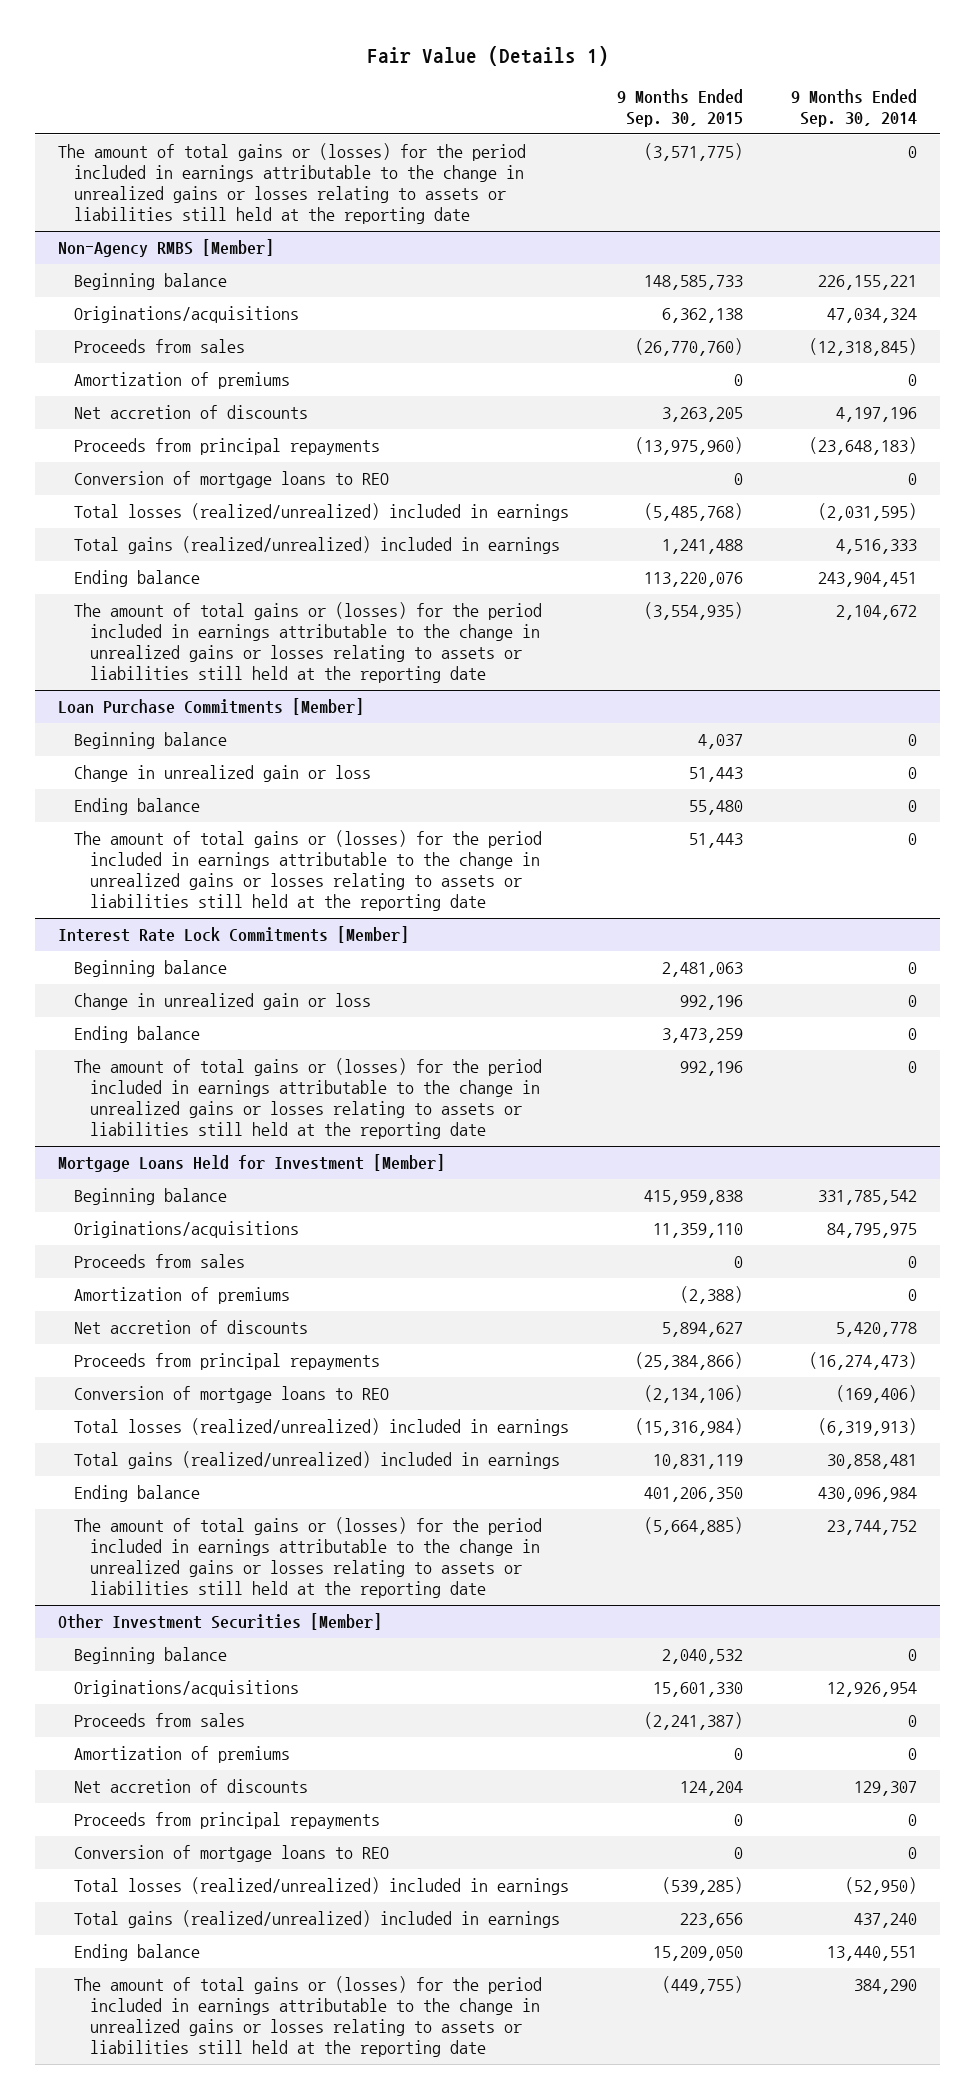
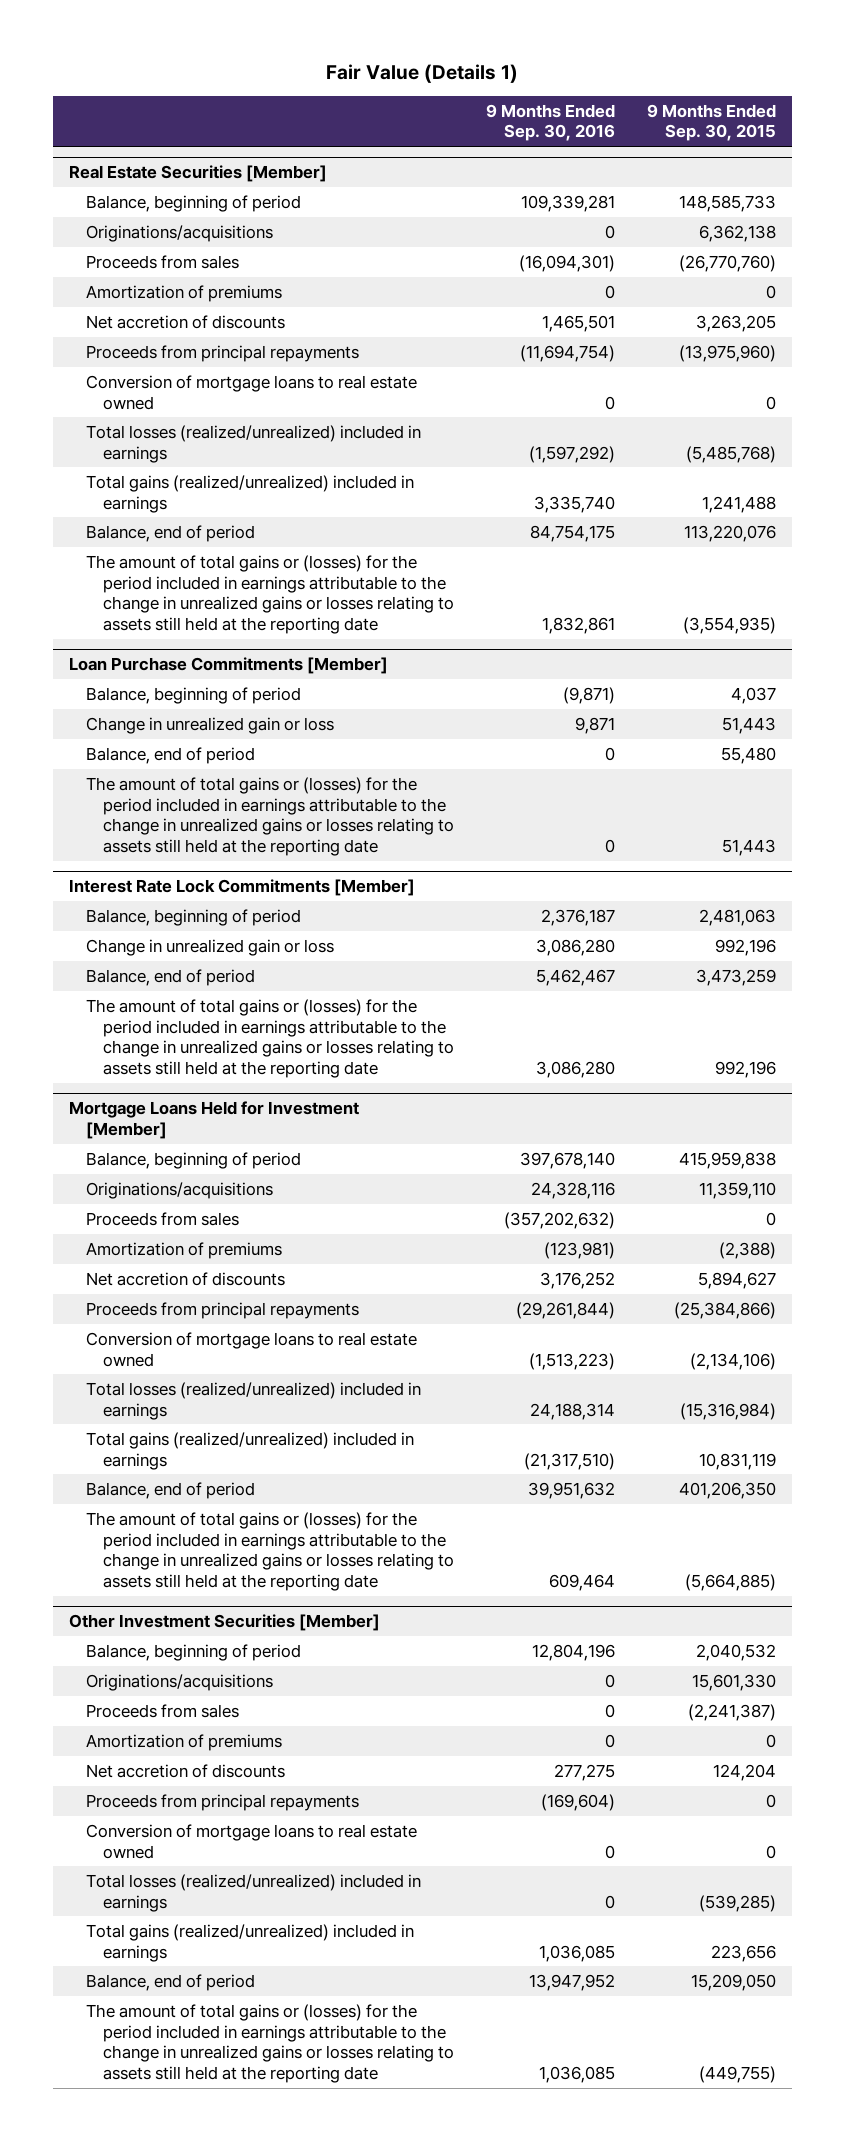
- | 9 Months Ended Sep. 30, 2015 | 9 Months Ended Sep. 30, 2014
+ | 9 Months Ended Sep. 30, 2016 | 9 Months Ended Sep. 30, 2015
- The amount of total gains or (losses) for the period included in earnings attributable to the change in unrealized gains or losses relating to assets or liabilities still held at the reporting date | (3,571,775) | 0
- Non-Agency RMBS [Member]
- Beginning balance | 148,585,733 | 226,155,221
+ Real Estate Securities [Member]
+ Balance, beginning of period | 109,339,281 | 148,585,733
- Conversion of mortgage loans to REO | 0 | 0
+ Conversion of mortgage loans to real estate owned | 0 | 0
- Ending balance | 113,220,076 | 243,904,451
- The amount of total gains or (losses) for the period included in earnings attributable to the change in unrealized gains or losses relating to assets or liabilities still held at the reporting date | (3,554,935) | 2,104,672
+ Balance, end of period | 84,754,175 | 113,220,076
+ The amount of total gains or (losses) for the period included in earnings attributable to the change in unrealized gains or losses relating to assets still held at the reporting date | 1,832,861 | (3,554,935)
@ Loan Purchase Commitments [Member]
- Beginning balance | 4,037 | 0
+ Balance, beginning of period | (9,871) | 4,037
- Ending balance | 55,480 | 0
- The amount of total gains or (losses) for the period included in earnings attributable to the change in unrealized gains or losses relating to assets or liabilities still held at the reporting date | 51,443 | 0
+ Balance, end of period | 0 | 55,480
+ The amount of total gains or (losses) for the period included in earnings attributable to the change in unrealized gains or losses relating to assets still held at the reporting date | 0 | 51,443
@ Interest Rate Lock Commitments [Member]
- Beginning balance | 2,481,063 | 0
+ Balance, beginning of period | 2,376,187 | 2,481,063
- Ending balance | 3,473,259 | 0
- The amount of total gains or (losses) for the period included in earnings attributable to the change in unrealized gains or losses relating to assets or liabilities still held at the reporting date | 992,196 | 0
+ Balance, end of period | 5,462,467 | 3,473,259
+ The amount of total gains or (losses) for the period included in earnings attributable to the change in unrealized gains or losses relating to assets still held at the reporting date | 3,086,280 | 992,196
@ Mortgage Loans Held for Investment [Member]
- Beginning balance | 415,959,838 | 331,785,542
+ Balance, beginning of period | 397,678,140 | 415,959,838
- Conversion of mortgage loans to REO | (2,134,106) | (169,406)
+ Conversion of mortgage loans to real estate owned | (1,513,223) | (2,134,106)
- Ending balance | 401,206,350 | 430,096,984
- The amount of total gains or (losses) for the period included in earnings attributable to the change in unrealized gains or losses relating to assets or liabilities still held at the reporting date | (5,664,885) | 23,744,752
+ Balance, end of period | 39,951,632 | 401,206,350
+ The amount of total gains or (losses) for the period included in earnings attributable to the change in unrealized gains or losses relating to assets still held at the reporting date | 609,464 | (5,664,885)
@ Other Investment Securities [Member]
- Beginning balance | 2,040,532 | 0
+ Balance, beginning of period | 12,804,196 | 2,040,532
- Conversion of mortgage loans to REO | 0 | 0
+ Conversion of mortgage loans to real estate owned | 0 | 0
- Ending balance | 15,209,050 | 13,440,551
- The amount of total gains or (losses) for the period included in earnings attributable to the change in unrealized gains or losses relating to assets or liabilities still held at the reporting date | (449,755) | 384,290
+ Balance, end of period | 13,947,952 | 15,209,050
+ The amount of total gains or (losses) for the period included in earnings attributable to the change in unrealized gains or losses relating to assets still held at the reporting date | 1,036,085 | (449,755)

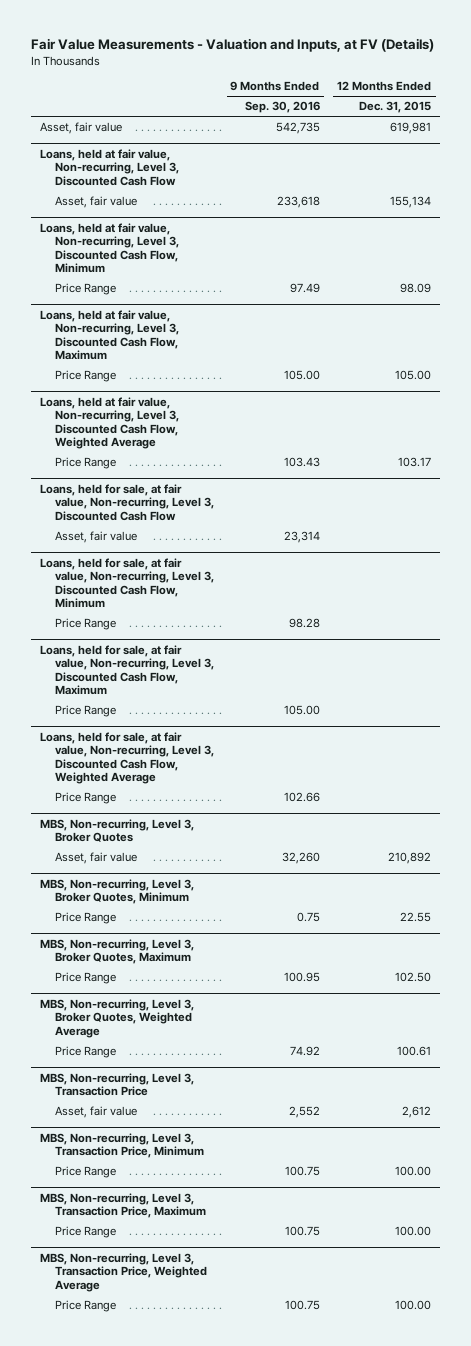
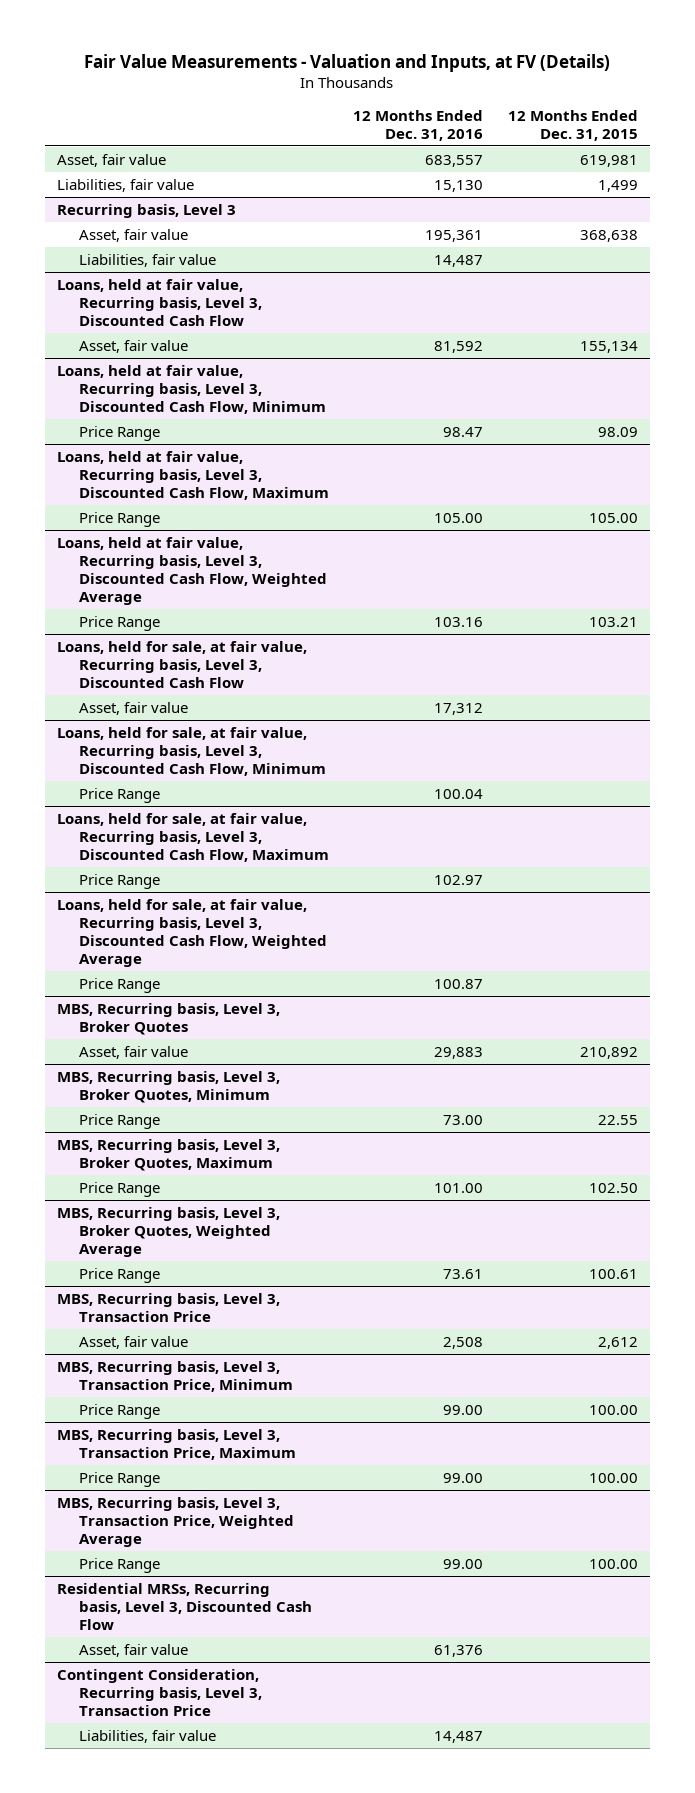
- | 9 Months Ended Sep. 30, 2016 | 12 Months Ended Dec. 31, 2015
+ | 12 Months Ended Dec. 31, 2016 | 12 Months Ended Dec. 31, 2015
- Loans, held at fair value, Non-recurring, Level 3, Discounted Cash Flow
+ Liabilities, fair value | 15,130 | 1,499
+ Recurring basis, Level 3
+ Asset, fair value | 195,361 | 368,638
+ Liabilities, fair value | 14,487 |
+ Loans, held at fair value, Recurring basis, Level 3, Discounted Cash Flow
- Loans, held at fair value, Non-recurring, Level 3, Discounted Cash Flow, Minimum
+ Loans, held at fair value, Recurring basis, Level 3, Discounted Cash Flow, Minimum
- Loans, held at fair value, Non-recurring, Level 3, Discounted Cash Flow, Maximum
+ Loans, held at fair value, Recurring basis, Level 3, Discounted Cash Flow, Maximum
- Loans, held at fair value, Non-recurring, Level 3, Discounted Cash Flow, Weighted Average
- Price Range | 103.43 | 103.17
- Loans, held for sale, at fair value, Non-recurring, Level 3, Discounted Cash Flow
+ Loans, held at fair value, Recurring basis, Level 3, Discounted Cash Flow, Weighted Average
+ Price Range | 103.16 | 103.21
+ Loans, held for sale, at fair value, Recurring basis, Level 3, Discounted Cash Flow
- Loans, held for sale, at fair value, Non-recurring, Level 3, Discounted Cash Flow, Minimum
+ Loans, held for sale, at fair value, Recurring basis, Level 3, Discounted Cash Flow, Minimum
- Loans, held for sale, at fair value, Non-recurring, Level 3, Discounted Cash Flow, Maximum
+ Loans, held for sale, at fair value, Recurring basis, Level 3, Discounted Cash Flow, Maximum
- Loans, held for sale, at fair value, Non-recurring, Level 3, Discounted Cash Flow, Weighted Average
+ Loans, held for sale, at fair value, Recurring basis, Level 3, Discounted Cash Flow, Weighted Average
- MBS, Non-recurring, Level 3, Broker Quotes
+ MBS, Recurring basis, Level 3, Broker Quotes
- MBS, Non-recurring, Level 3, Broker Quotes, Minimum
+ MBS, Recurring basis, Level 3, Broker Quotes, Minimum
- MBS, Non-recurring, Level 3, Broker Quotes, Maximum
+ MBS, Recurring basis, Level 3, Broker Quotes, Maximum
- MBS, Non-recurring, Level 3, Broker Quotes, Weighted Average
+ MBS, Recurring basis, Level 3, Broker Quotes, Weighted Average
- MBS, Non-recurring, Level 3, Transaction Price
+ MBS, Recurring basis, Level 3, Transaction Price
- MBS, Non-recurring, Level 3, Transaction Price, Minimum
+ MBS, Recurring basis, Level 3, Transaction Price, Minimum
- MBS, Non-recurring, Level 3, Transaction Price, Maximum
+ MBS, Recurring basis, Level 3, Transaction Price, Maximum
- MBS, Non-recurring, Level 3, Transaction Price, Weighted Average
+ MBS, Recurring basis, Level 3, Transaction Price, Weighted Average
+ Residential MRSs, Recurring basis, Level 3, Discounted Cash Flow
+ Asset, fair value | 61,376 |
+ Contingent Consideration, Recurring basis, Level 3, Transaction Price
+ Liabilities, fair value | 14,487 |

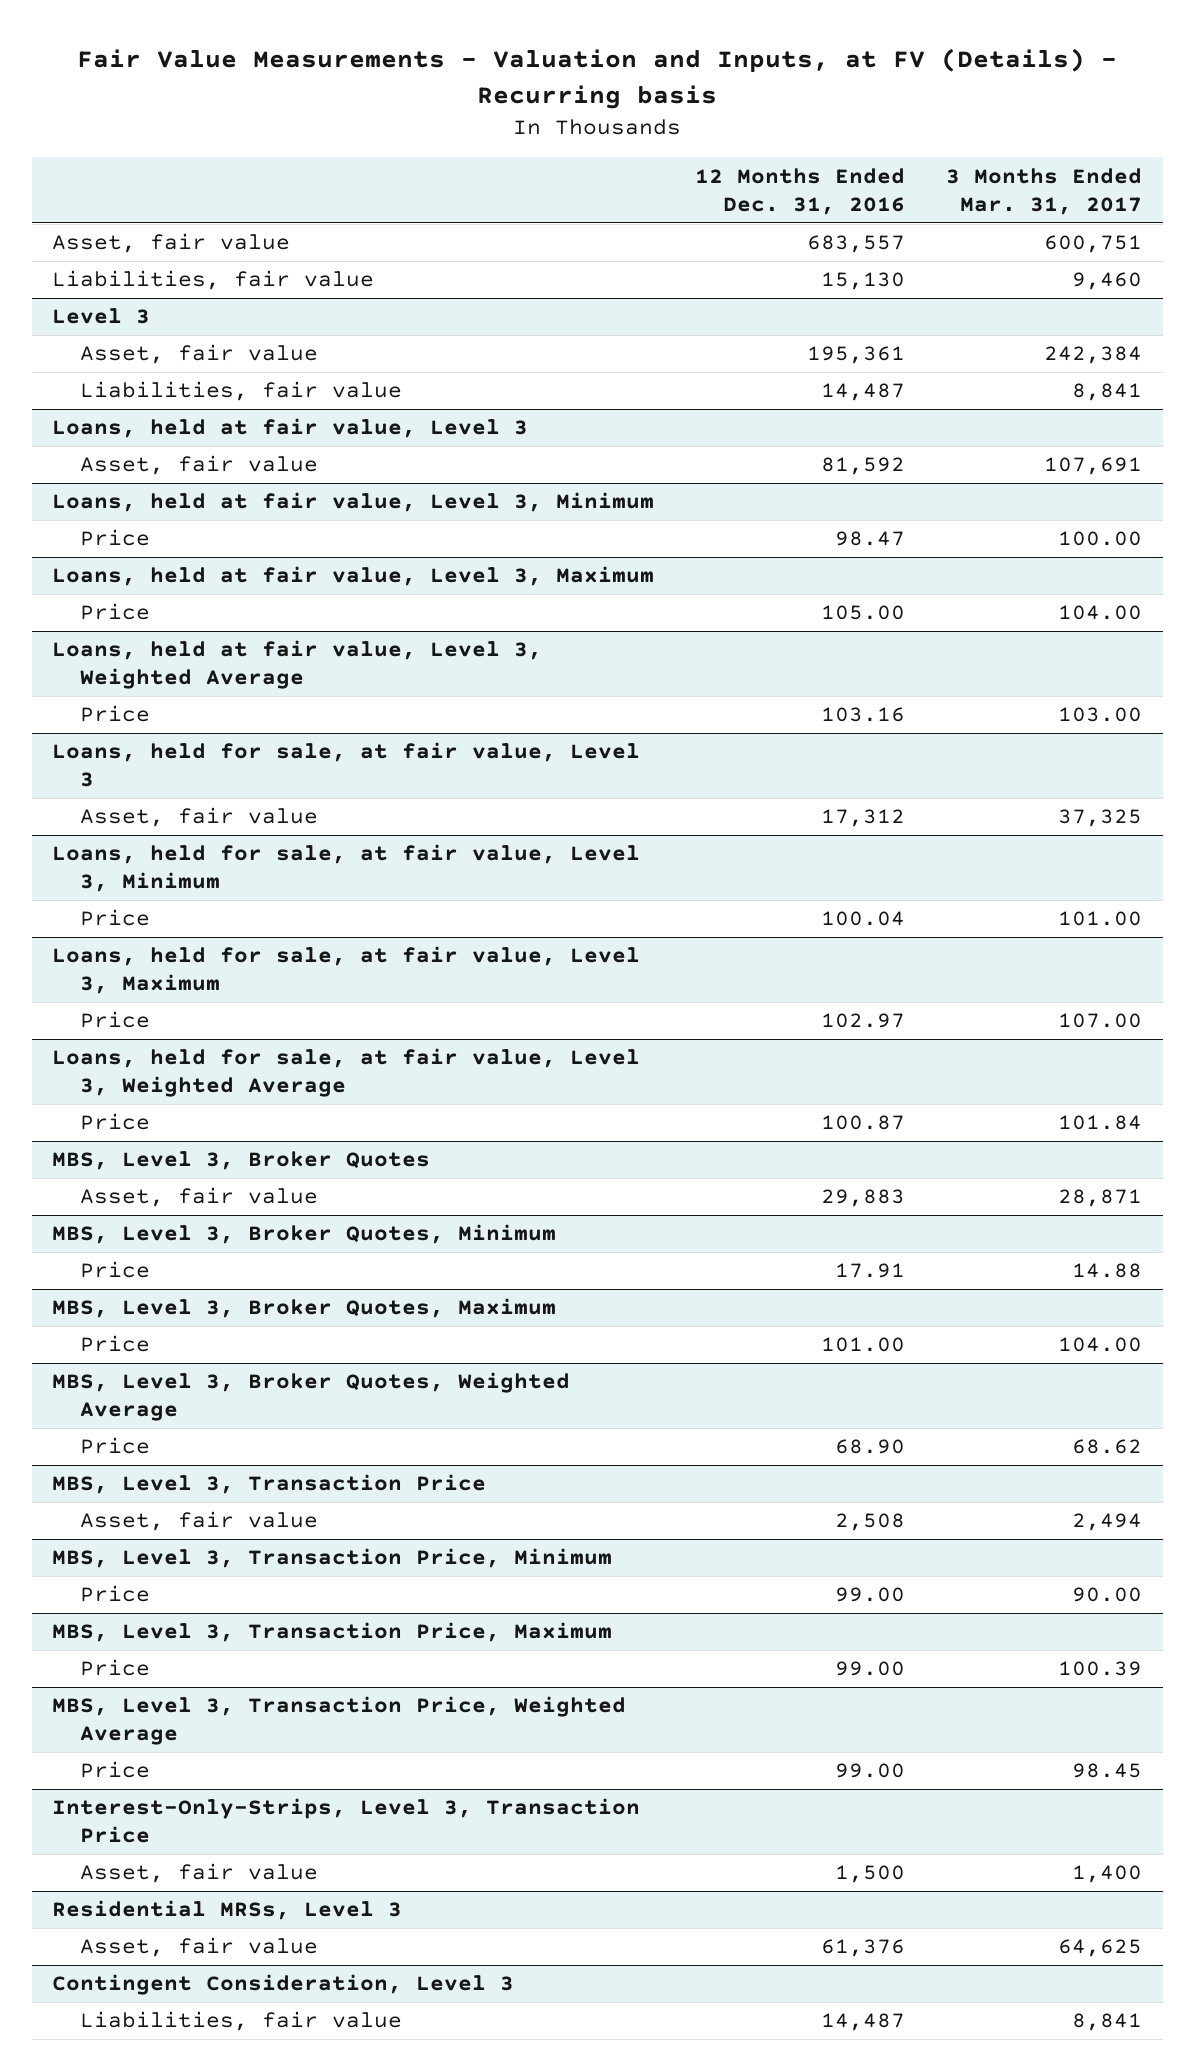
- Fair Value Measurements - Valuation and Inputs, at FV (Details)
+ Fair Value Measurements - Valuation and Inputs, at FV (Details) - Recurring basis
- | 12 Months Ended Dec. 31, 2016 | 12 Months Ended Dec. 31, 2015
+ | 12 Months Ended Dec. 31, 2016 | 3 Months Ended Mar. 31, 2017
- Recurring basis, Level 3
+ Level 3
- Loans, held at fair value, Recurring basis, Level 3, Discounted Cash Flow
+ Loans, held at fair value, Level 3
- Loans, held at fair value, Recurring basis, Level 3, Discounted Cash Flow, Minimum
- Price Range | 98.47 | 98.09
- Loans, held at fair value, Recurring basis, Level 3, Discounted Cash Flow, Maximum
- Price Range | 105.00 | 105.00
- Loans, held at fair value, Recurring basis, Level 3, Discounted Cash Flow, Weighted Average
- Price Range | 103.16 | 103.21
- Loans, held for sale, at fair value, Recurring basis, Level 3, Discounted Cash Flow
+ Loans, held at fair value, Level 3, Minimum
+ Price | 98.47 | 100.00
+ Loans, held at fair value, Level 3, Maximum
+ Price | 105.00 | 104.00
+ Loans, held at fair value, Level 3, Weighted Average
+ Price | 103.16 | 103.00
+ Loans, held for sale, at fair value, Level 3
- Loans, held for sale, at fair value, Recurring basis, Level 3, Discounted Cash Flow, Minimum
- Price Range | 100.04 |
- Loans, held for sale, at fair value, Recurring basis, Level 3, Discounted Cash Flow, Maximum
- Price Range | 102.97 |
- Loans, held for sale, at fair value, Recurring basis, Level 3, Discounted Cash Flow, Weighted Average
- Price Range | 100.87 |
- MBS, Recurring basis, Level 3, Broker Quotes
+ Loans, held for sale, at fair value, Level 3, Minimum
+ Price | 100.04 | 101.00
+ Loans, held for sale, at fair value, Level 3, Maximum
+ Price | 102.97 | 107.00
+ Loans, held for sale, at fair value, Level 3, Weighted Average
+ Price | 100.87 | 101.84
+ MBS, Level 3, Broker Quotes
- MBS, Recurring basis, Level 3, Broker Quotes, Minimum
- Price Range | 73.00 | 22.55
- MBS, Recurring basis, Level 3, Broker Quotes, Maximum
- Price Range | 101.00 | 102.50
- MBS, Recurring basis, Level 3, Broker Quotes, Weighted Average
- Price Range | 73.61 | 100.61
- MBS, Recurring basis, Level 3, Transaction Price
+ MBS, Level 3, Broker Quotes, Minimum
+ Price | 17.91 | 14.88
+ MBS, Level 3, Broker Quotes, Maximum
+ Price | 101.00 | 104.00
+ MBS, Level 3, Broker Quotes, Weighted Average
+ Price | 68.90 | 68.62
+ MBS, Level 3, Transaction Price
- MBS, Recurring basis, Level 3, Transaction Price, Minimum
- Price Range | 99.00 | 100.00
- MBS, Recurring basis, Level 3, Transaction Price, Maximum
- Price Range | 99.00 | 100.00
- MBS, Recurring basis, Level 3, Transaction Price, Weighted Average
- Price Range | 99.00 | 100.00
- Residential MRSs, Recurring basis, Level 3, Discounted Cash Flow
+ MBS, Level 3, Transaction Price, Minimum
+ Price | 99.00 | 90.00
+ MBS, Level 3, Transaction Price, Maximum
+ Price | 99.00 | 100.39
+ MBS, Level 3, Transaction Price, Weighted Average
+ Price | 99.00 | 98.45
+ Interest-Only-Strips, Level 3, Transaction Price
+ Asset, fair value | 1,500 | 1,400
+ Residential MRSs, Level 3
- Contingent Consideration, Recurring basis, Level 3, Transaction Price
+ Contingent Consideration, Level 3

